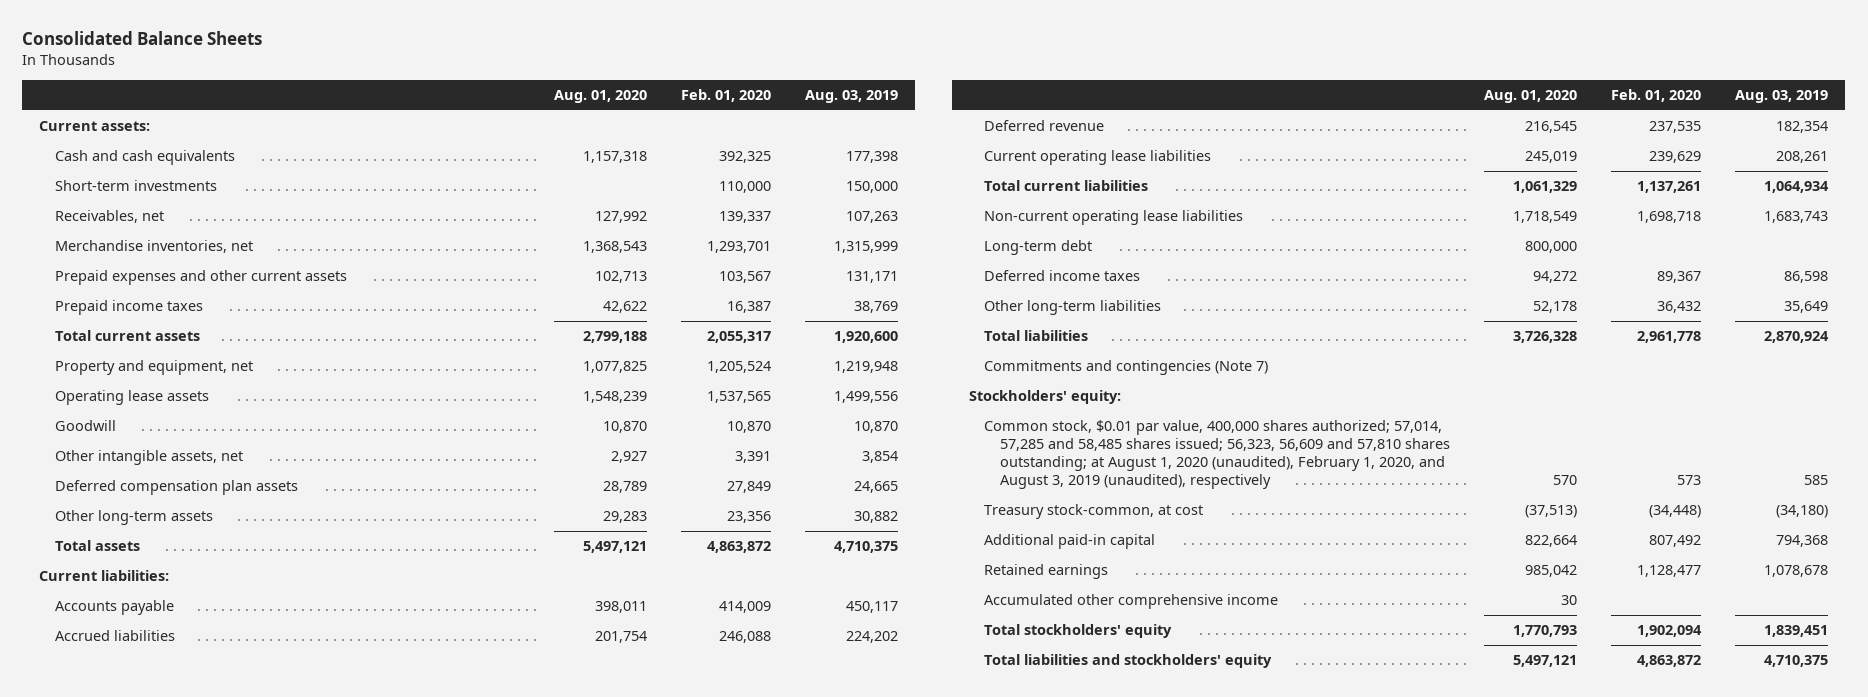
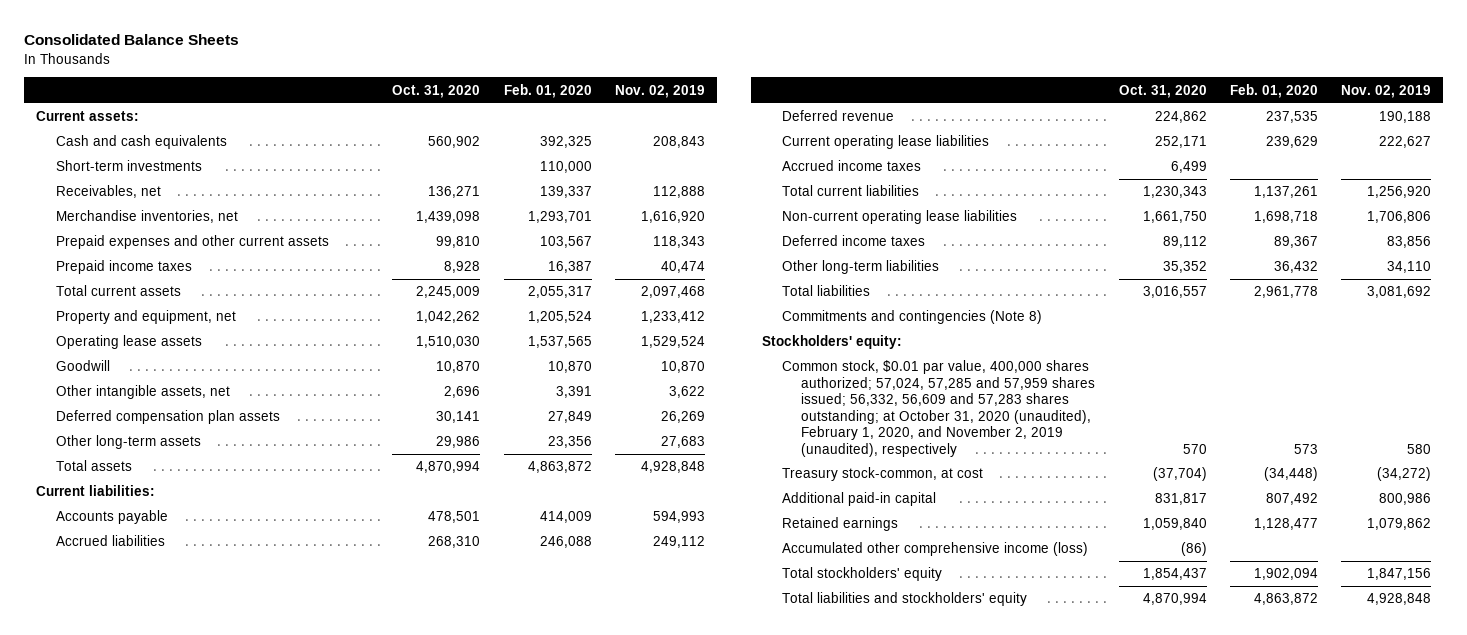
- | Aug. 01, 2020 | Feb. 01, 2020 | Aug. 03, 2019
+ | Oct. 31, 2020 | Feb. 01, 2020 | Nov. 02, 2019
+ Accrued income taxes | 6,499 | |
- Long-term debt | 800,000 | |
- Commitments and contingencies (Note 7)
+ Commitments and contingencies (Note 8)
- Common stock, $0.01 par value, 400,000 shares authorized; 57,014, 57,285 and 58,485 shares issued; 56,323, 56,609 and 57,810 shares outstanding; at August 1, 2020 (unaudited), February 1, 2020, and August 3, 2019 (unaudited), respectively | 570 | 573 | 585
+ Common stock, $0.01 par value, 400,000 shares authorized; 57,024, 57,285 and 57,959 shares issued; 56,332, 56,609 and 57,283 shares outstanding; at October 31, 2020 (unaudited), February 1, 2020, and November 2, 2019 (unaudited), respectively | 570 | 573 | 580
- Accumulated other comprehensive income | 30 | |
+ Accumulated other comprehensive income (loss) | (86) | |

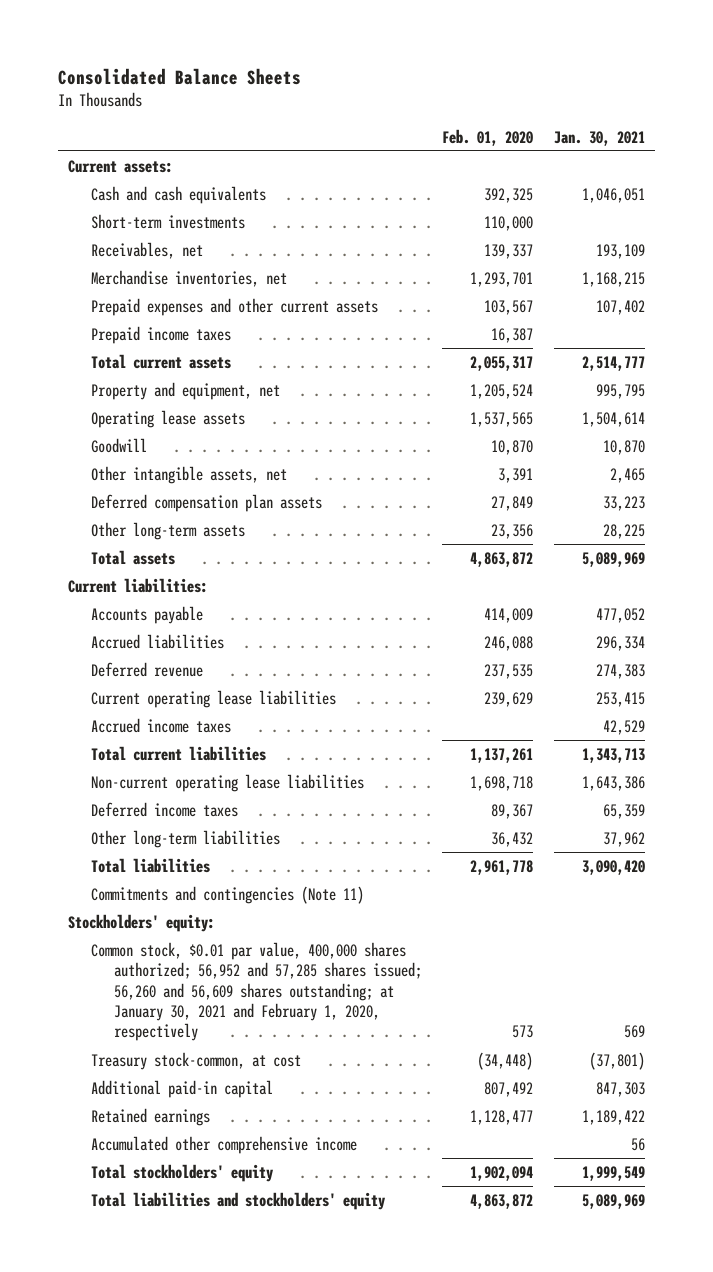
- | Oct. 31, 2020 | Feb. 01, 2020 | Nov. 02, 2019
+ | Feb. 01, 2020 | Jan. 30, 2021
- Commitments and contingencies (Note 8)
+ Commitments and contingencies (Note 11)
- Common stock, $0.01 par value, 400,000 shares authorized; 57,024, 57,285 and 57,959 shares issued; 56,332, 56,609 and 57,283 shares outstanding; at October 31, 2020 (unaudited), February 1, 2020, and November 2, 2019 (unaudited), respectively | 570 | 573 | 580
+ Common stock, $0.01 par value, 400,000 shares authorized; 56,952 and 57,285 shares issued; 56,260 and 56,609 shares outstanding; at January 30, 2021 and February 1, 2020, respectively | 573 | 569
- Accumulated other comprehensive income (loss) | (86) | |
+ Accumulated other comprehensive income | | 56

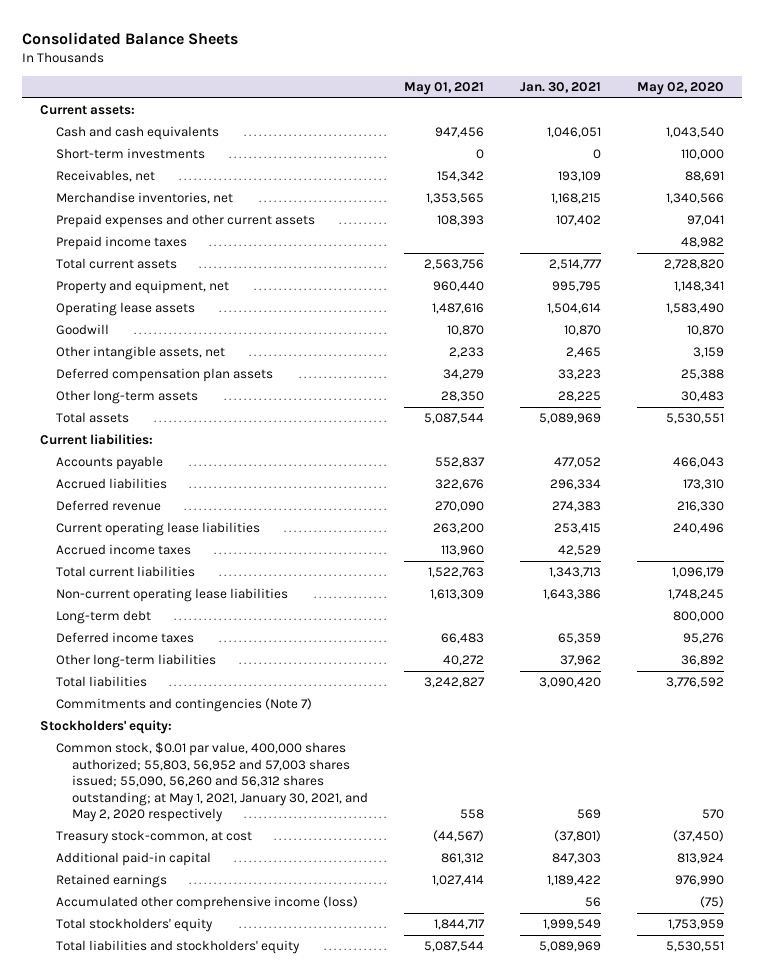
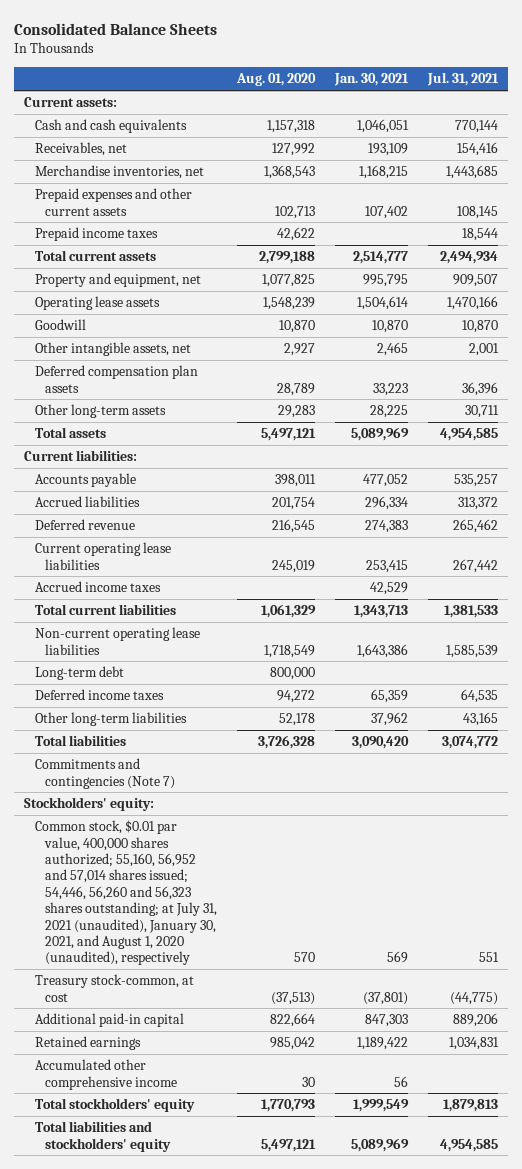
- | May 01, 2021 | Jan. 30, 2021 | May 02, 2020
+ | Aug. 01, 2020 | Jan. 30, 2021 | Jul. 31, 2021
- Short-term investments | 0 | 0 | 110,000
- Common stock, $0.01 par value, 400,000 shares authorized; 55,803, 56,952 and 57,003 shares issued; 55,090, 56,260 and 56,312 shares outstanding; at May 1, 2021, January 30, 2021, and May 2, 2020 respectively | 558 | 569 | 570
+ Common stock, $0.01 par value, 400,000 shares authorized; 55,160, 56,952 and 57,014 shares issued; 54,446, 56,260 and 56,323 shares outstanding; at July 31, 2021 (unaudited), January 30, 2021, and August 1, 2020 (unaudited), respectively | 570 | 569 | 551
- Accumulated other comprehensive income (loss) | | 56 | (75)
+ Accumulated other comprehensive income | 30 | 56 |

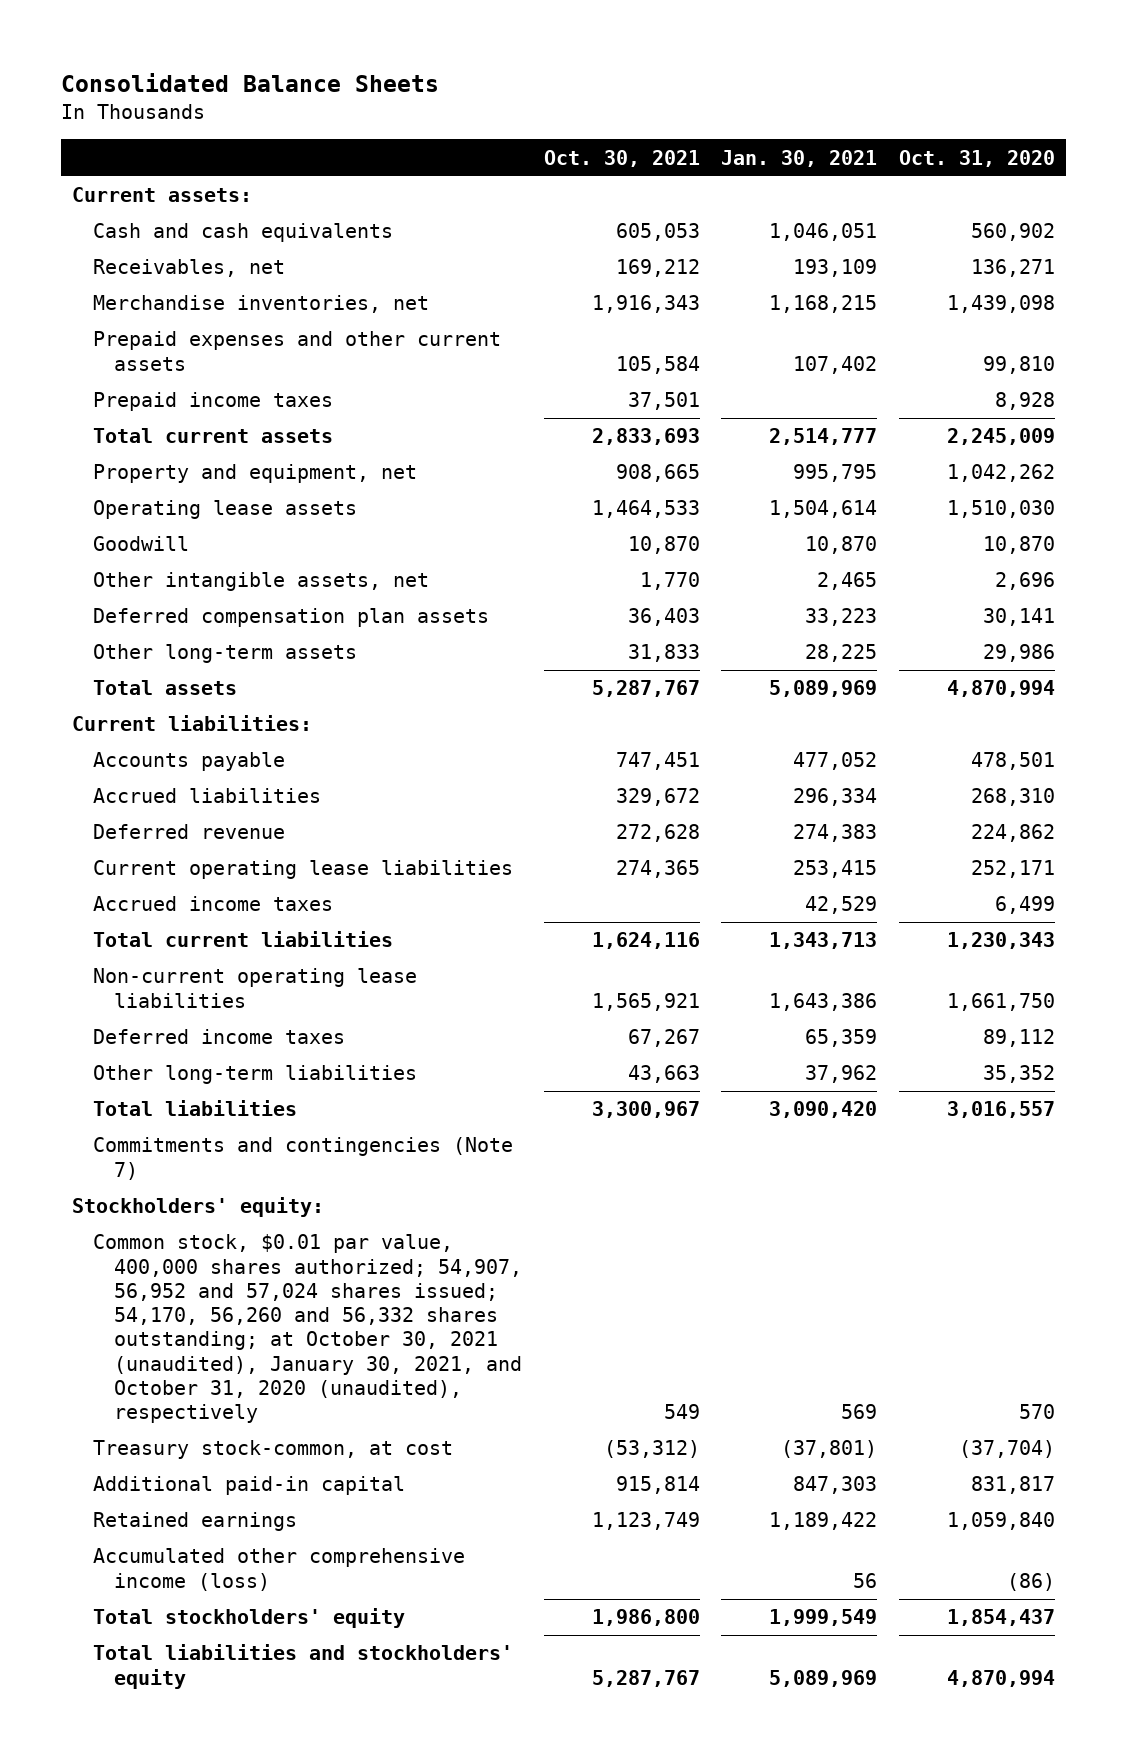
- | Aug. 01, 2020 | Jan. 30, 2021 | Jul. 31, 2021
+ | Oct. 30, 2021 | Jan. 30, 2021 | Oct. 31, 2020
- Long-term debt | 800,000 | |
- Common stock, $0.01 par value, 400,000 shares authorized; 55,160, 56,952 and 57,014 shares issued; 54,446, 56,260 and 56,323 shares outstanding; at July 31, 2021 (unaudited), January 30, 2021, and August 1, 2020 (unaudited), respectively | 570 | 569 | 551
+ Common stock, $0.01 par value, 400,000 shares authorized; 54,907, 56,952 and 57,024 shares issued; 54,170, 56,260 and 56,332 shares outstanding; at October 30, 2021 (unaudited), January 30, 2021, and October 31, 2020 (unaudited), respectively | 549 | 569 | 570
- Accumulated other comprehensive income | 30 | 56 |
+ Accumulated other comprehensive income (loss) | | 56 | (86)

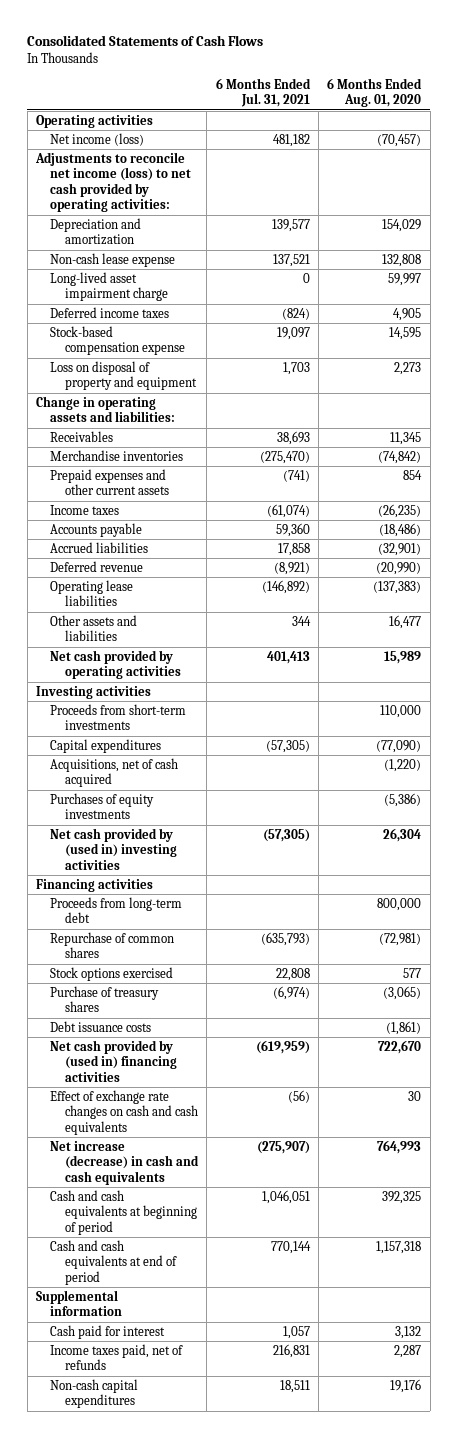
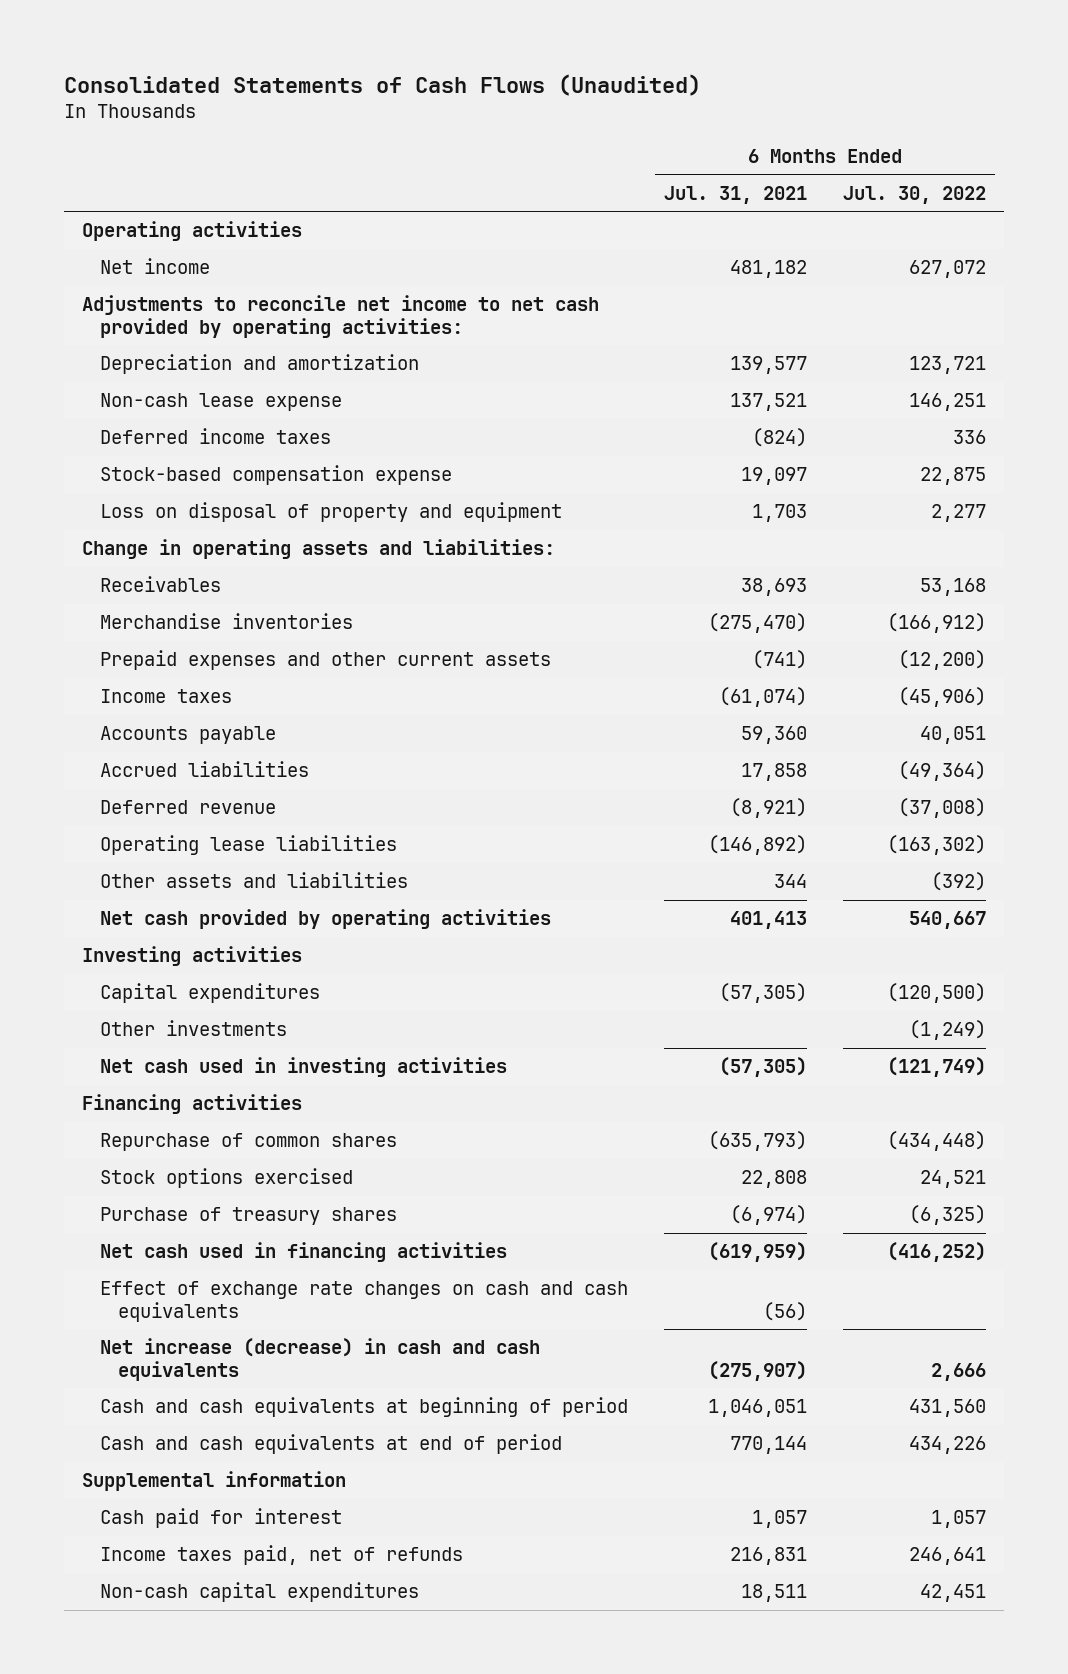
- Consolidated Statements of Cash Flows
+ Consolidated Statements of Cash Flows (Unaudited)
- | 6 Months Ended Jul. 31, 2021 | 6 Months Ended Aug. 01, 2020
+ | 6 Months Ended Jul. 31, 2021 | 6 Months Ended Jul. 30, 2022
- Net income (loss) | 481,182 | (70,457)
- Adjustments to reconcile net income (loss) to net cash provided by operating activities:
+ Net income | 481,182 | 627,072
+ Adjustments to reconcile net income to net cash provided by operating activities:
- Long-lived asset impairment charge | 0 | 59,997
- Proceeds from short-term investments | | 110,000
- Acquisitions, net of cash acquired | | (1,220)
- Purchases of equity investments | | (5,386)
- Net cash provided by (used in) investing activities | (57,305) | 26,304
+ Other investments | | (1,249)
+ Net cash used in investing activities | (57,305) | (121,749)
- Proceeds from long-term debt | | 800,000
- Debt issuance costs | | (1,861)
- Net cash provided by (used in) financing activities | (619,959) | 722,670
+ Net cash used in financing activities | (619,959) | (416,252)

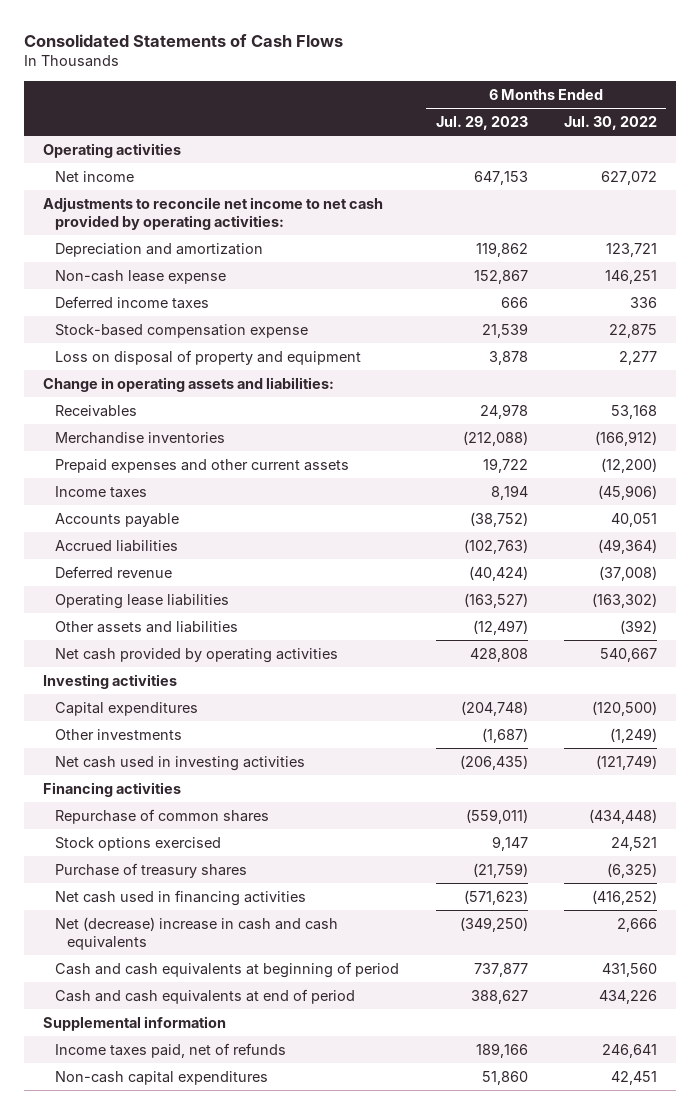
- Consolidated Statements of Cash Flows (Unaudited)
+ Consolidated Statements of Cash Flows
- | 6 Months Ended Jul. 31, 2021 | 6 Months Ended Jul. 30, 2022
+ | 6 Months Ended Jul. 29, 2023 | 6 Months Ended Jul. 30, 2022
- Effect of exchange rate changes on cash and cash equivalents | (56) |
- Net increase (decrease) in cash and cash equivalents | (275,907) | 2,666
+ Net (decrease) increase in cash and cash equivalents | (349,250) | 2,666
- Cash paid for interest | 1,057 | 1,057

